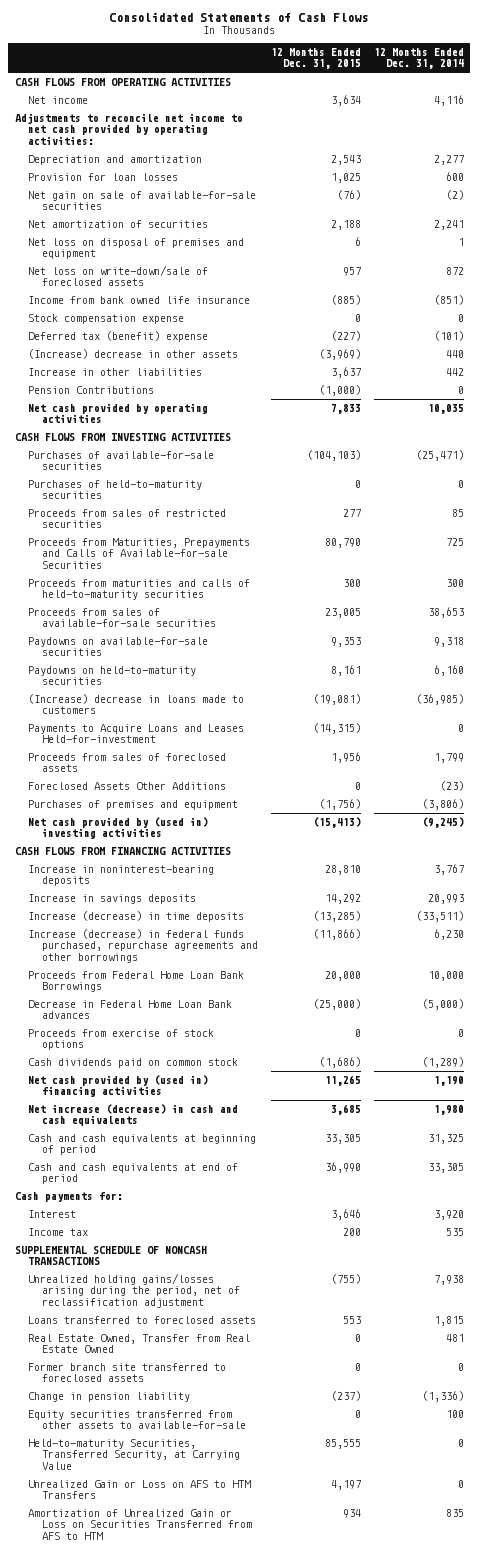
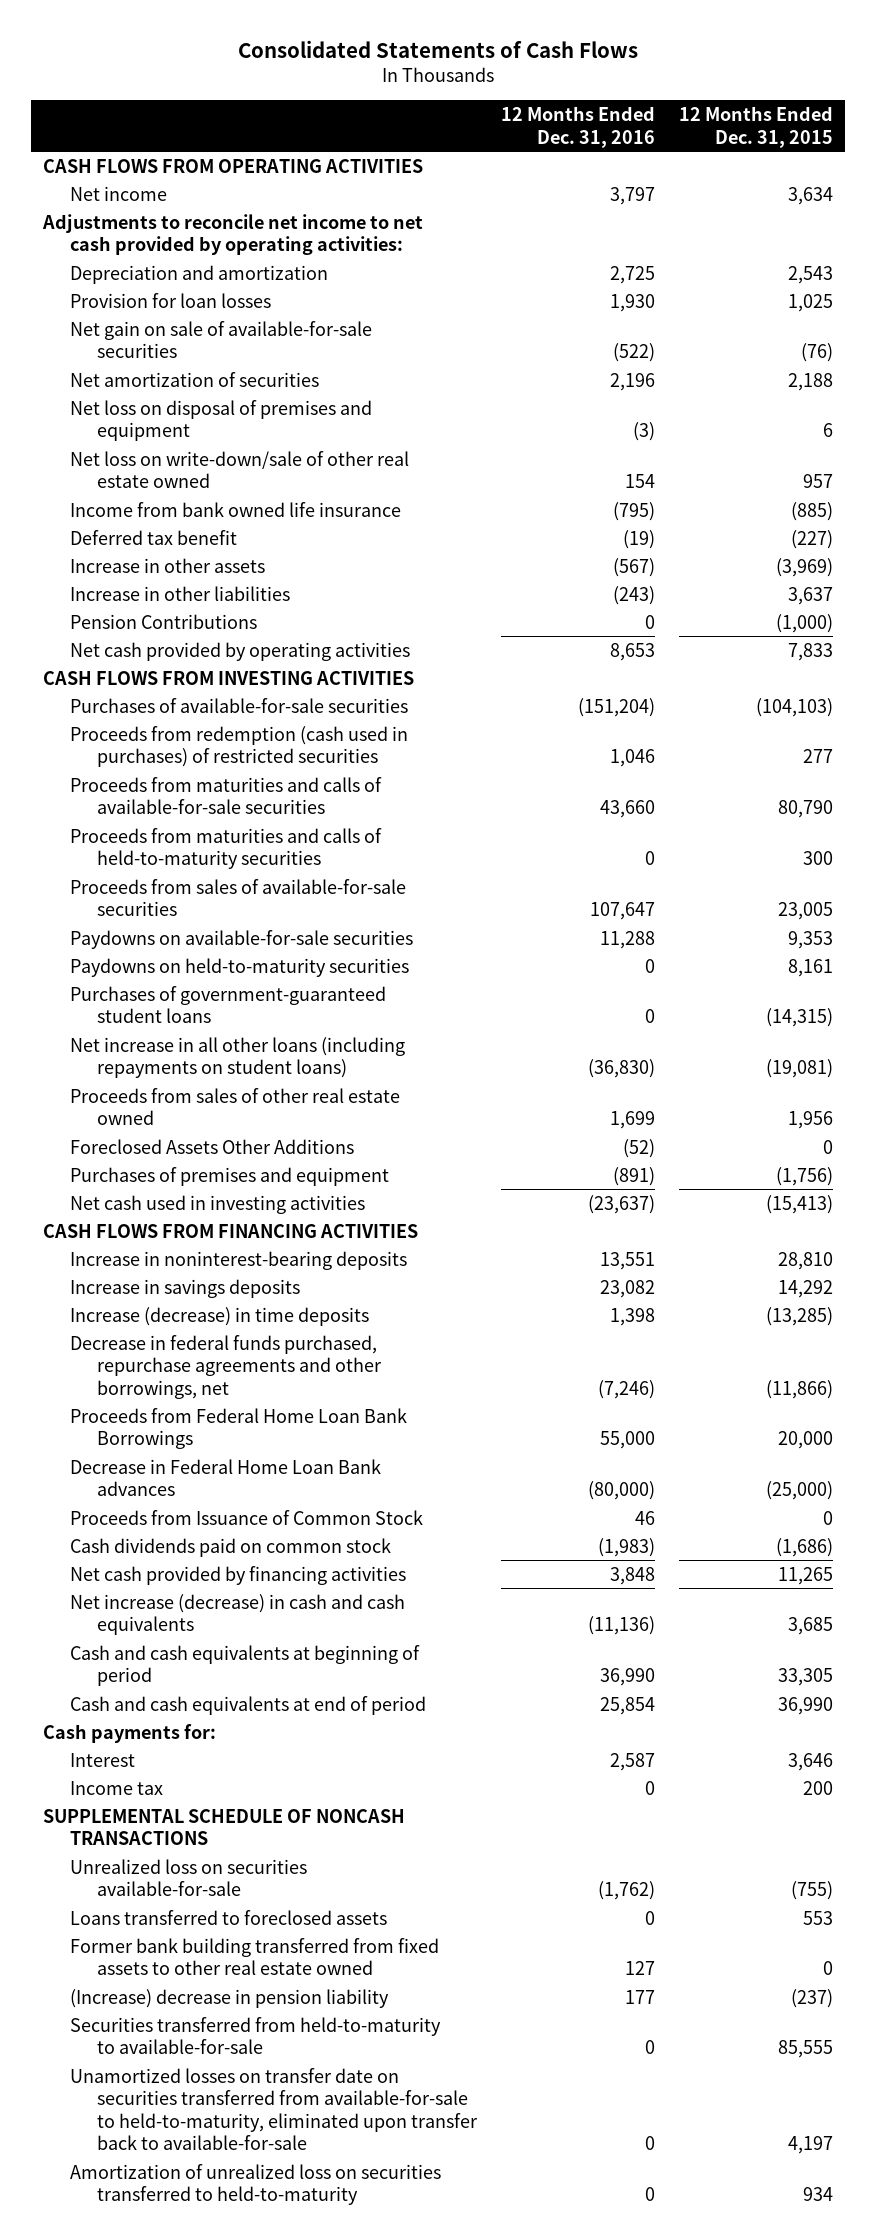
- | 12 Months Ended Dec. 31, 2015 | 12 Months Ended Dec. 31, 2014
+ | 12 Months Ended Dec. 31, 2016 | 12 Months Ended Dec. 31, 2015
- Net loss on write-down/sale of foreclosed assets | 957 | 872
+ Net loss on write-down/sale of other real estate owned | 154 | 957
- Stock compensation expense | 0 | 0
- Deferred tax (benefit) expense | (227) | (101)
- (Increase) decrease in other assets | (3,969) | 440
+ Deferred tax benefit | (19) | (227)
+ Increase in other assets | (567) | (3,969)
- Purchases of held-to-maturity securities | 0 | 0
- Proceeds from sales of restricted securities | 277 | 85
- Proceeds from Maturities, Prepayments and Calls of Available-for-sale Securities | 80,790 | 725
+ Proceeds from redemption (cash used in purchases) of restricted securities | 1,046 | 277
+ Proceeds from maturities and calls of available-for-sale securities | 43,660 | 80,790
- (Increase) decrease in loans made to customers | (19,081) | (36,985)
- Payments to Acquire Loans and Leases Held-for-investment | (14,315) | 0
- Proceeds from sales of foreclosed assets | 1,956 | 1,799
+ Purchases of government-guaranteed student loans | 0 | (14,315)
+ Net increase in all other loans (including repayments on student loans) | (36,830) | (19,081)
+ Proceeds from sales of other real estate owned | 1,699 | 1,956
- Net cash provided by (used in) investing activities | (15,413) | (9,245)
+ Net cash used in investing activities | (23,637) | (15,413)
- Increase (decrease) in federal funds purchased, repurchase agreements and other borrowings | (11,866) | 6,230
+ Decrease in federal funds purchased, repurchase agreements and other borrowings, net | (7,246) | (11,866)
- Proceeds from exercise of stock options | 0 | 0
+ Proceeds from Issuance of Common Stock | 46 | 0
- Net cash provided by (used in) financing activities | 11,265 | 1,190
+ Net cash provided by financing activities | 3,848 | 11,265
- Unrealized holding gains/losses arising during the period, net of reclassification adjustment | (755) | 7,938
+ Unrealized loss on securities available-for-sale | (1,762) | (755)
- Real Estate Owned, Transfer from Real Estate Owned | 0 | 481
- Former branch site transferred to foreclosed assets | 0 | 0
- Change in pension liability | (237) | (1,336)
- Equity securities transferred from other assets to available-for-sale | 0 | 100
- Held-to-maturity Securities, Transferred Security, at Carrying Value | 85,555 | 0
- Unrealized Gain or Loss on AFS to HTM Transfers | 4,197 | 0
- Amortization of Unrealized Gain or Loss on Securities Transferred from AFS to HTM | 934 | 835
+ Former bank building transferred from fixed assets to other real estate owned | 127 | 0
+ (Increase) decrease in pension liability | 177 | (237)
+ Securities transferred from held-to-maturity to available-for-sale | 0 | 85,555
+ Unamortized losses on transfer date on securities transferred from available-for-sale to held-to-maturity, eliminated upon transfer back to available-for-sale | 0 | 4,197
+ Amortization of unrealized loss on securities transferred to held-to-maturity | 0 | 934

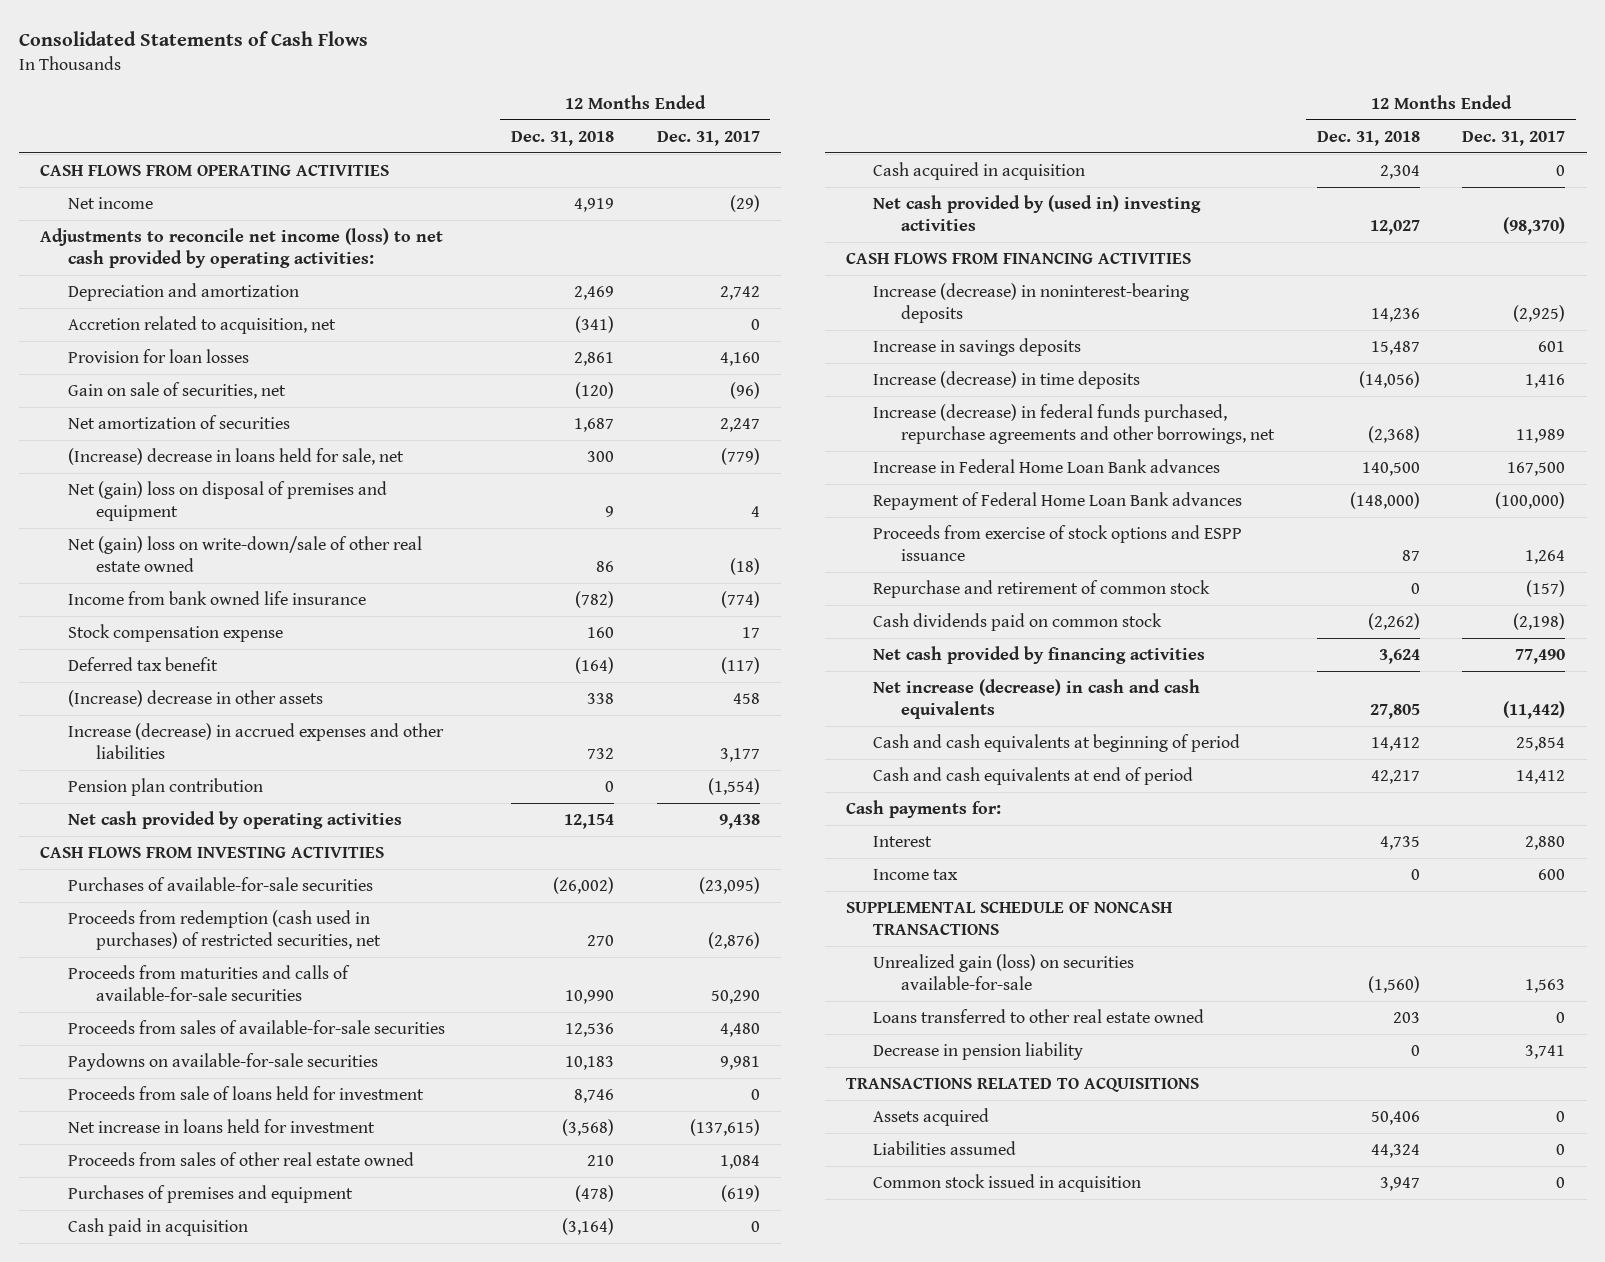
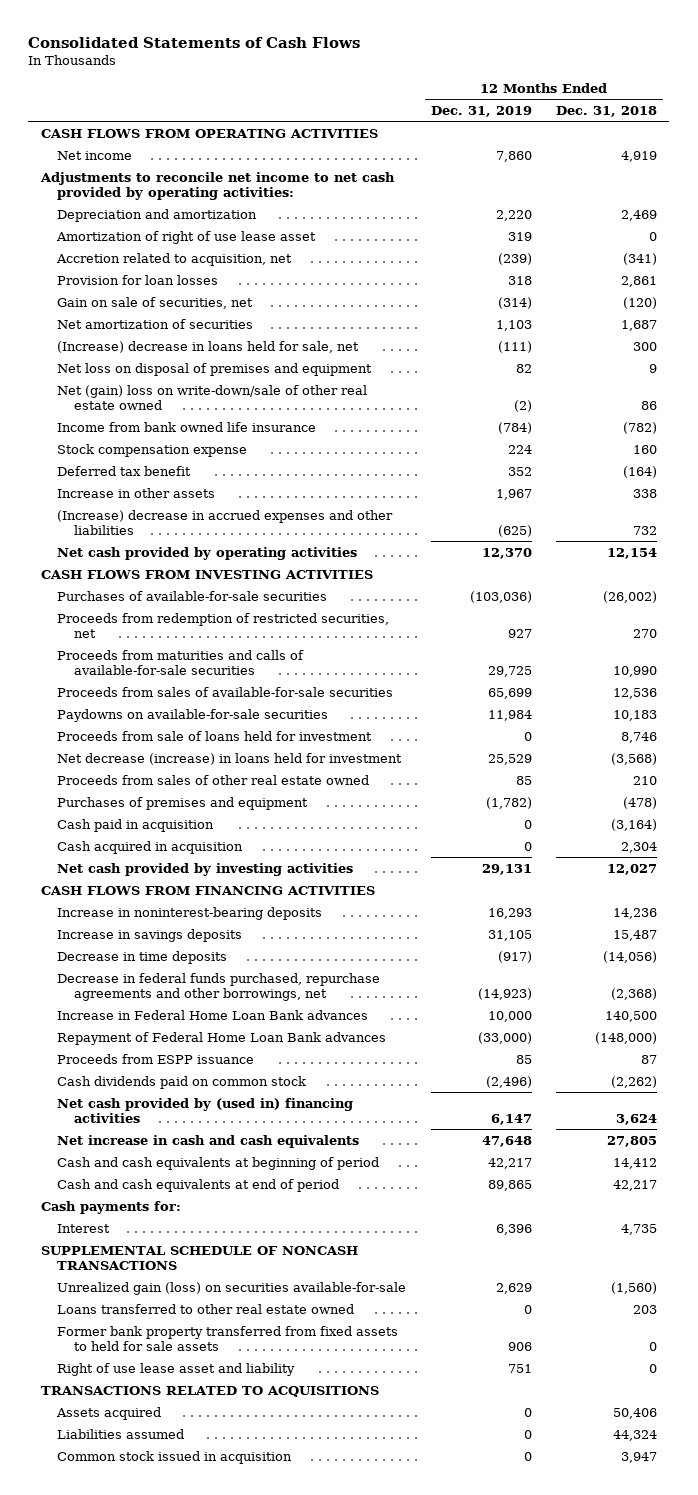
- | 12 Months Ended Dec. 31, 2018 | 12 Months Ended Dec. 31, 2017
+ | 12 Months Ended Dec. 31, 2019 | 12 Months Ended Dec. 31, 2018
- Adjustments to reconcile net income (loss) to net cash provided by operating activities:
+ Adjustments to reconcile net income to net cash provided by operating activities:
+ Amortization of right of use lease asset | 319 | 0
- Net (gain) loss on disposal of premises and equipment | 9 | 4
+ Net loss on disposal of premises and equipment | 82 | 9
- (Increase) decrease in other assets | 338 | 458
- Increase (decrease) in accrued expenses and other liabilities | 732 | 3,177
- Pension plan contribution | 0 | (1,554)
+ Increase in other assets | 1,967 | 338
+ (Increase) decrease in accrued expenses and other liabilities | (625) | 732
- Proceeds from redemption (cash used in purchases) of restricted securities, net | 270 | (2,876)
+ Proceeds from redemption of restricted securities, net | 927 | 270
- Net increase in loans held for investment | (3,568) | (137,615)
+ Net decrease (increase) in loans held for investment | 25,529 | (3,568)
- Net cash provided by (used in) investing activities | 12,027 | (98,370)
+ Net cash provided by investing activities | 29,131 | 12,027
- Increase (decrease) in noninterest-bearing deposits | 14,236 | (2,925)
+ Increase in noninterest-bearing deposits | 16,293 | 14,236
- Increase (decrease) in time deposits | (14,056) | 1,416
- Increase (decrease) in federal funds purchased, repurchase agreements and other borrowings, net | (2,368) | 11,989
+ Decrease in time deposits | (917) | (14,056)
+ Decrease in federal funds purchased, repurchase agreements and other borrowings, net | (14,923) | (2,368)
- Proceeds from exercise of stock options and ESPP issuance | 87 | 1,264
- Repurchase and retirement of common stock | 0 | (157)
+ Proceeds from ESPP issuance | 85 | 87
- Net cash provided by financing activities | 3,624 | 77,490
- Net increase (decrease) in cash and cash equivalents | 27,805 | (11,442)
+ Net cash provided by (used in) financing activities | 6,147 | 3,624
+ Net increase in cash and cash equivalents | 47,648 | 27,805
- Income tax | 0 | 600
- Decrease in pension liability | 0 | 3,741
+ Former bank property transferred from fixed assets to held for sale assets | 906 | 0
+ Right of use lease asset and liability | 751 | 0

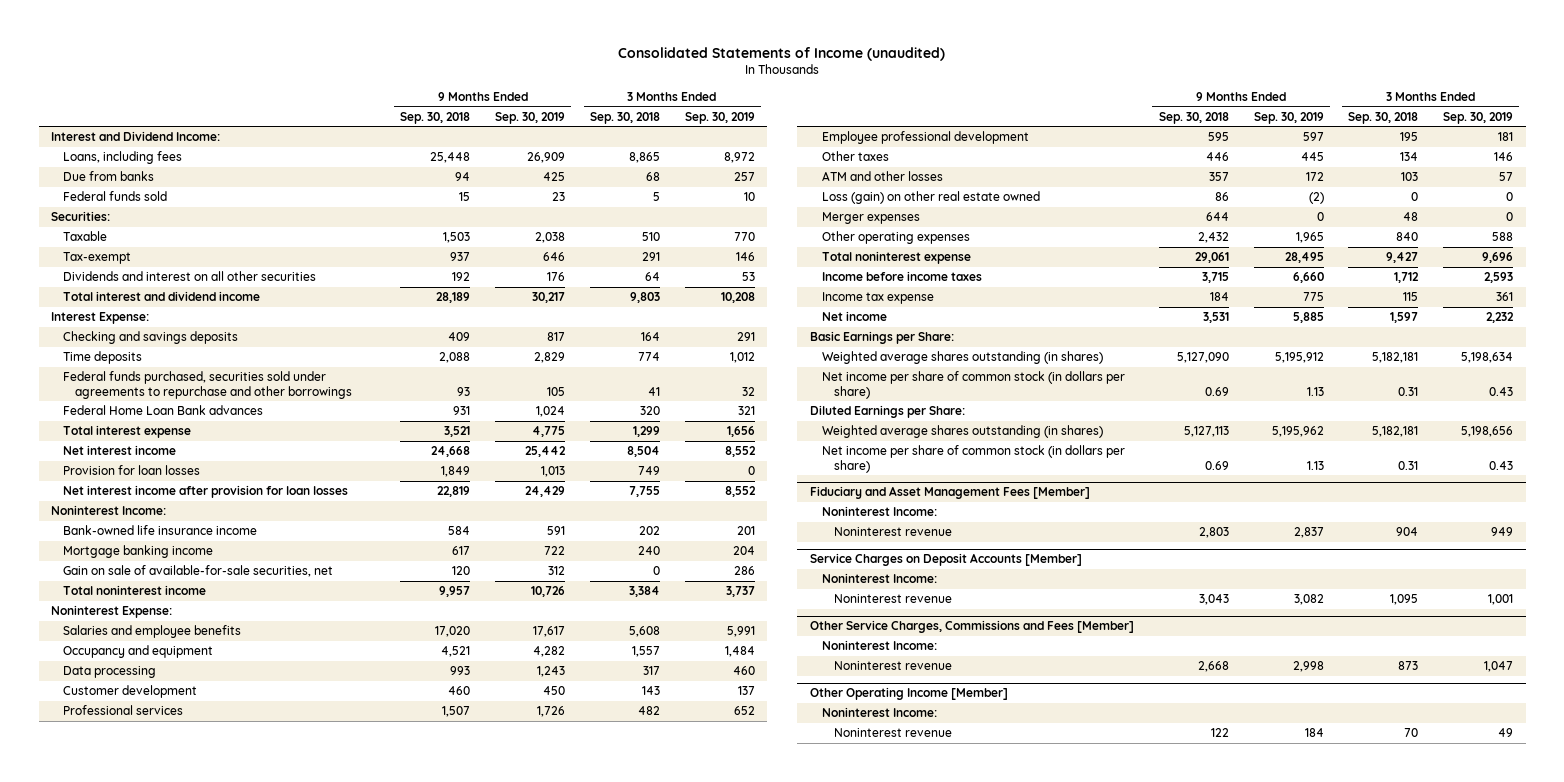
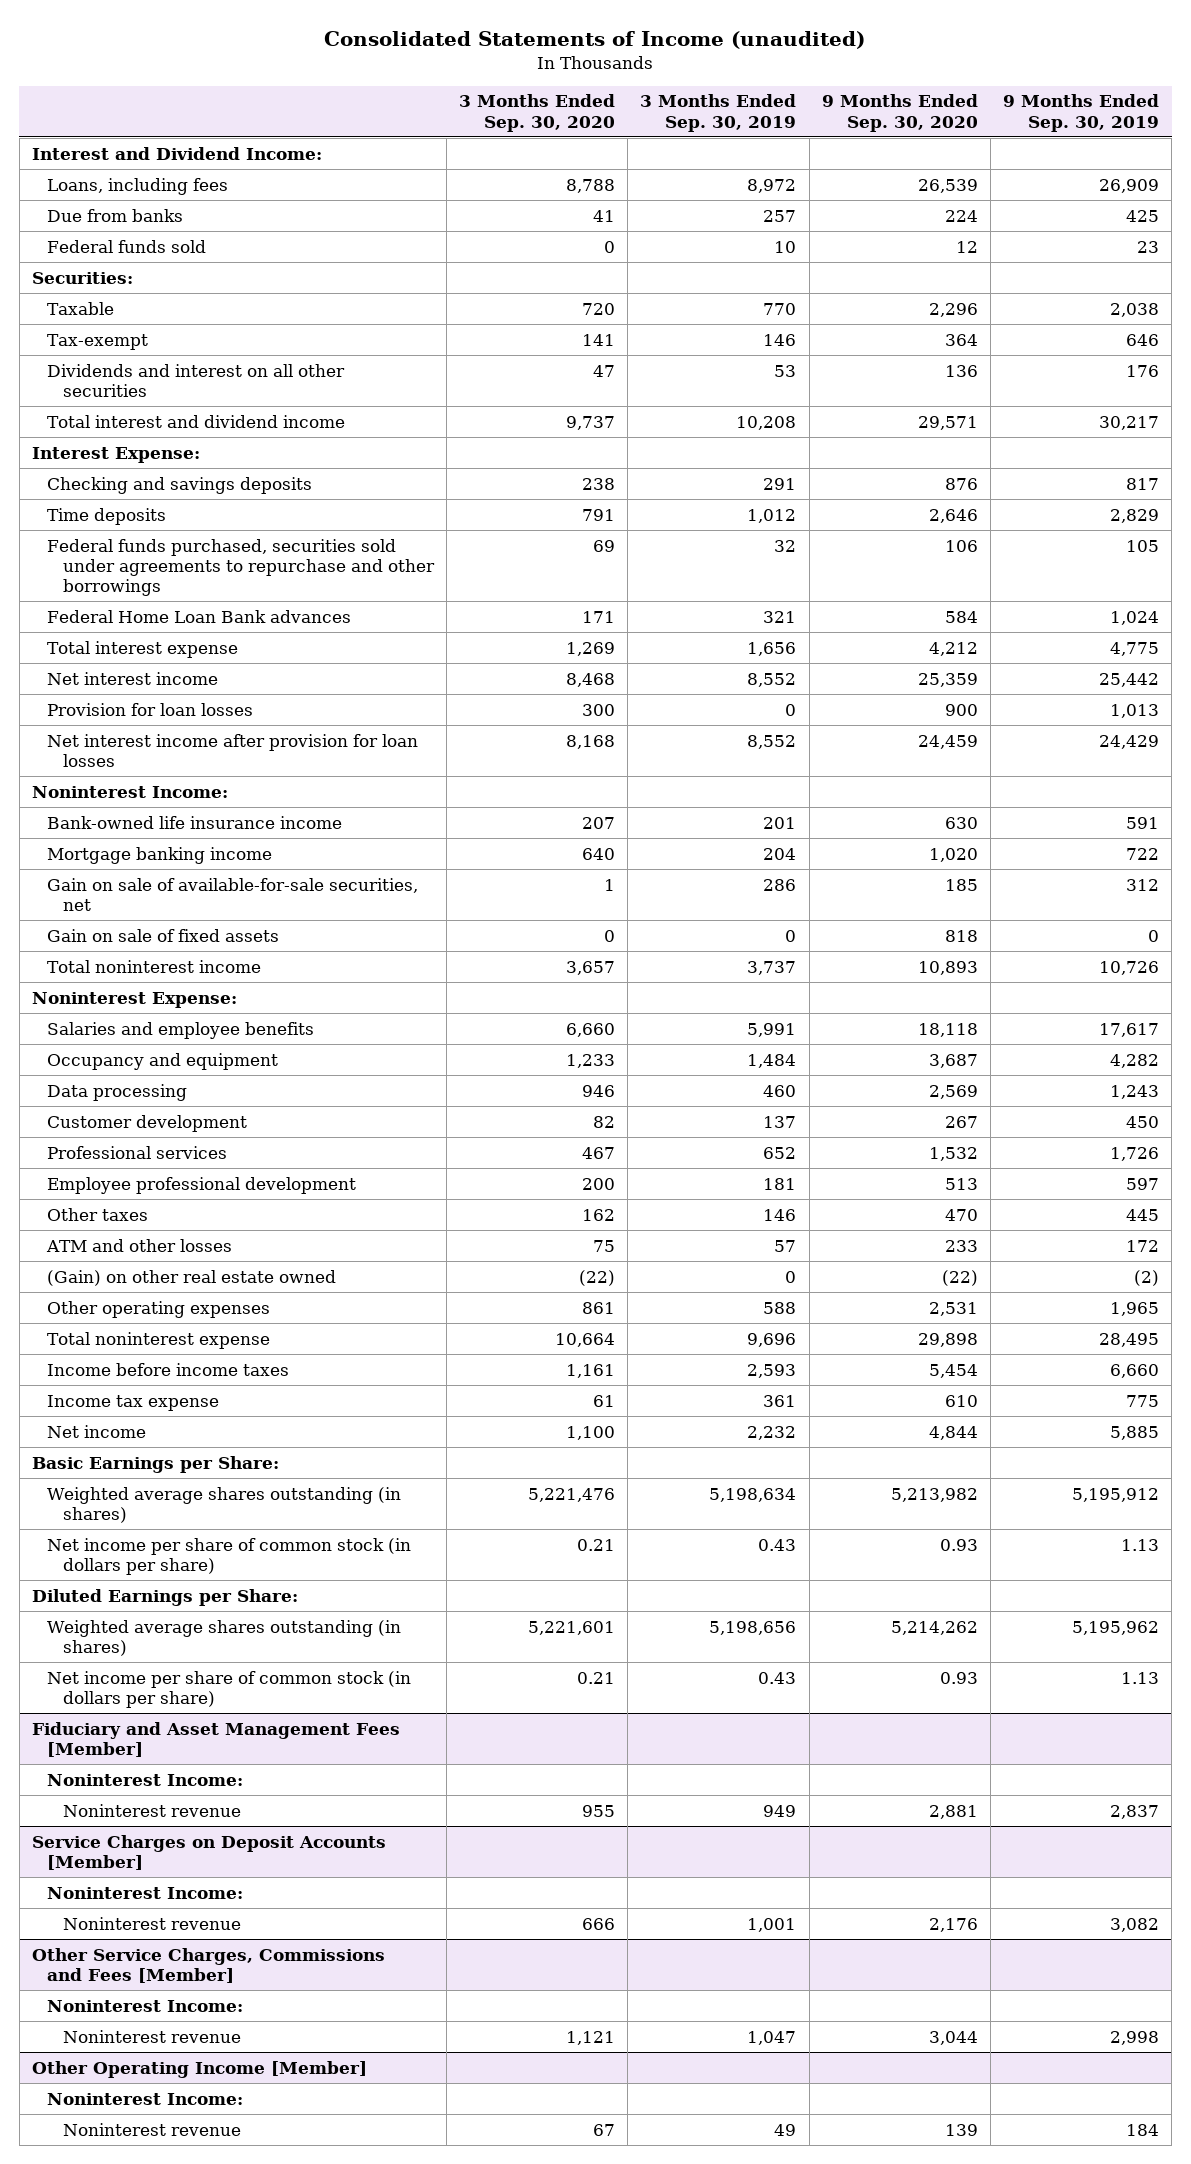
- | 9 Months Ended Sep. 30, 2018 | 9 Months Ended Sep. 30, 2019 | 3 Months Ended Sep. 30, 2018 | 3 Months Ended Sep. 30, 2019
+ | 3 Months Ended Sep. 30, 2020 | 3 Months Ended Sep. 30, 2019 | 9 Months Ended Sep. 30, 2020 | 9 Months Ended Sep. 30, 2019
+ Gain on sale of fixed assets | 0 | 0 | 818 | 0
- Loss (gain) on other real estate owned | 86 | (2) | 0 | 0
- Merger expenses | 644 | 0 | 48 | 0
+ (Gain) on other real estate owned | (22) | 0 | (22) | (2)

